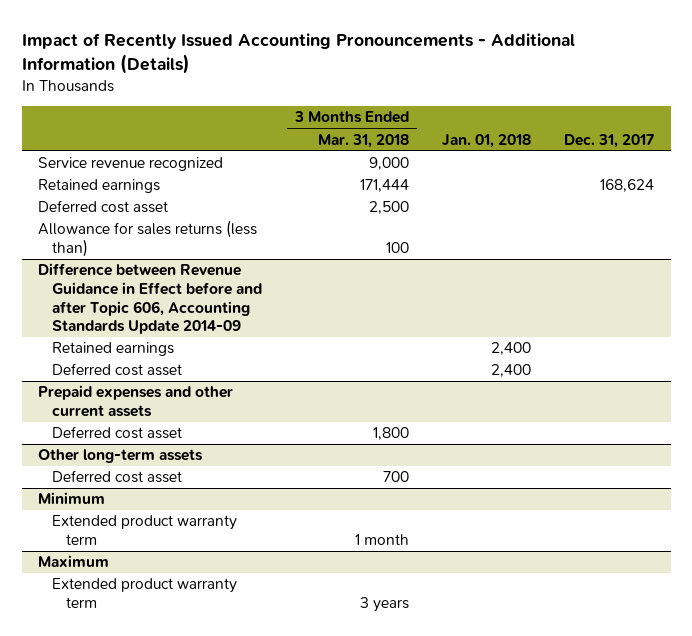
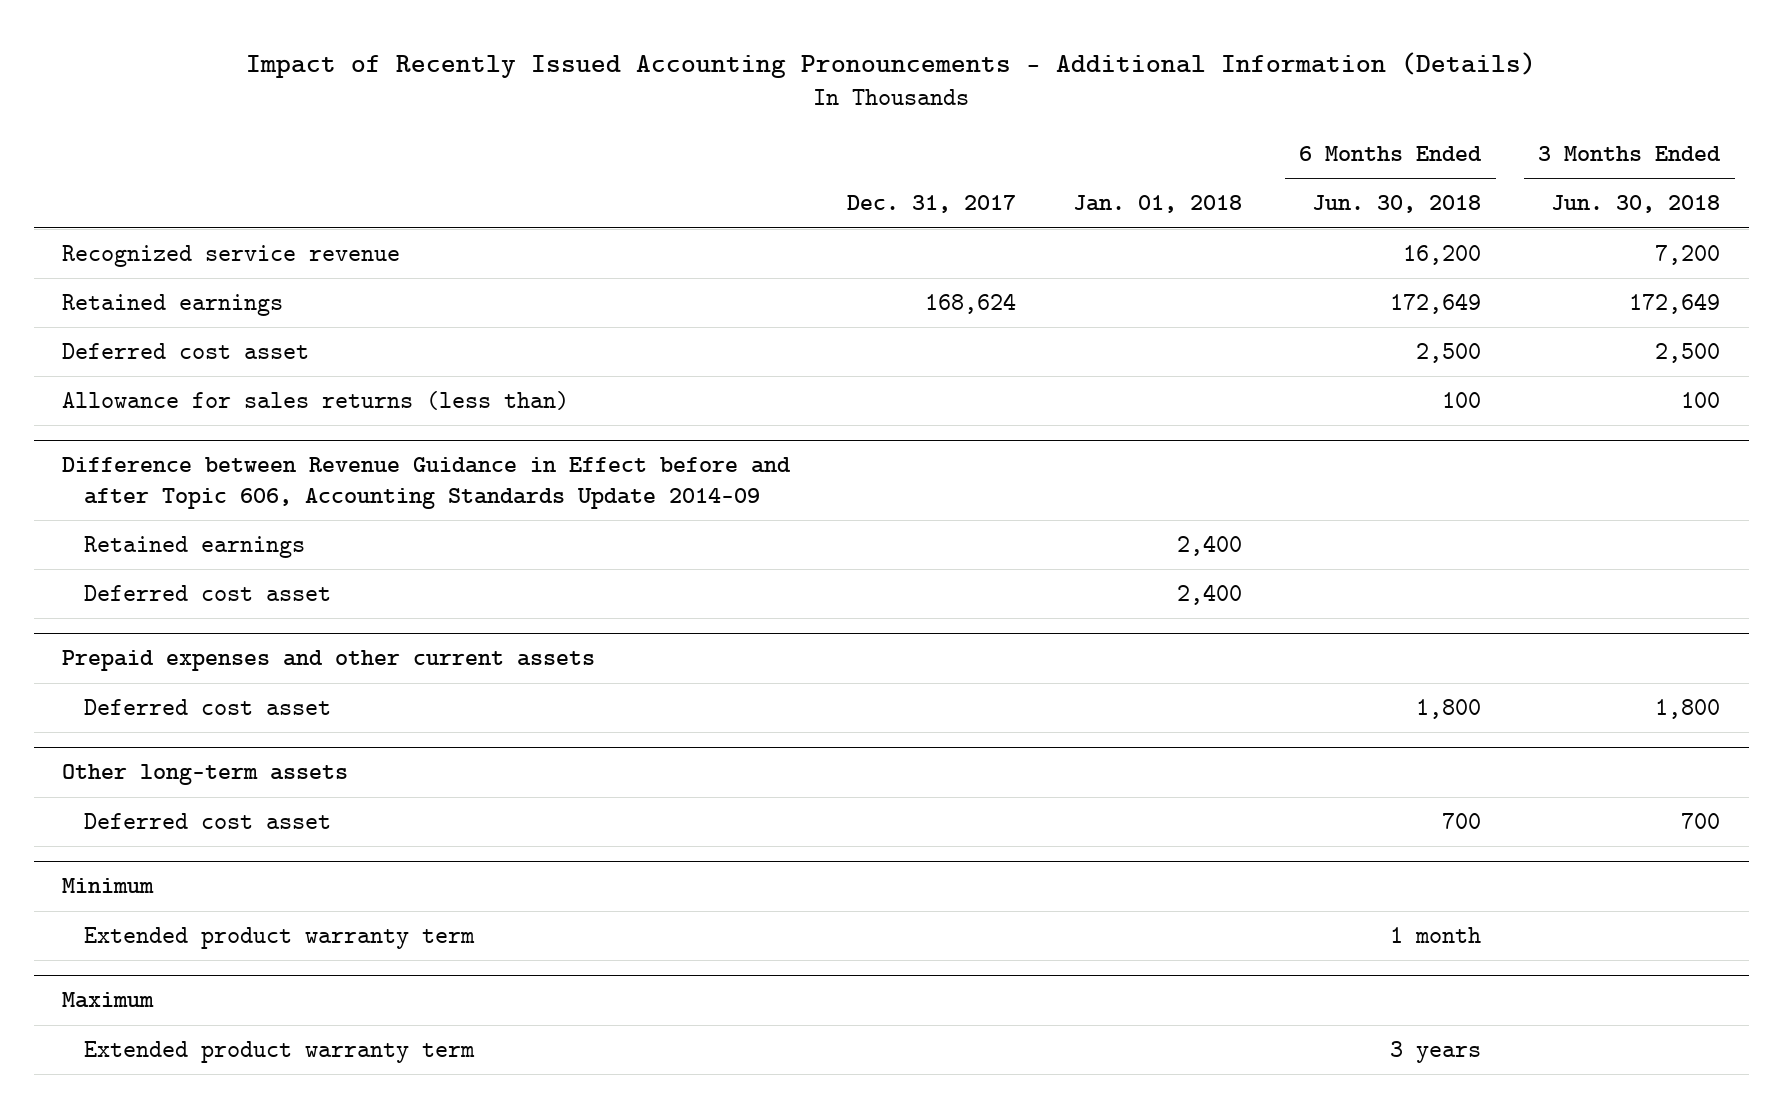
- | 3 Months Ended Mar. 31, 2018 | Jan. 01, 2018 | Dec. 31, 2017
+ | Dec. 31, 2017 | Jan. 01, 2018 | 6 Months Ended Jun. 30, 2018 | 3 Months Ended Jun. 30, 2018
- Service revenue recognized | 9,000 | |
+ Recognized service revenue | | | 16,200 | 7,200

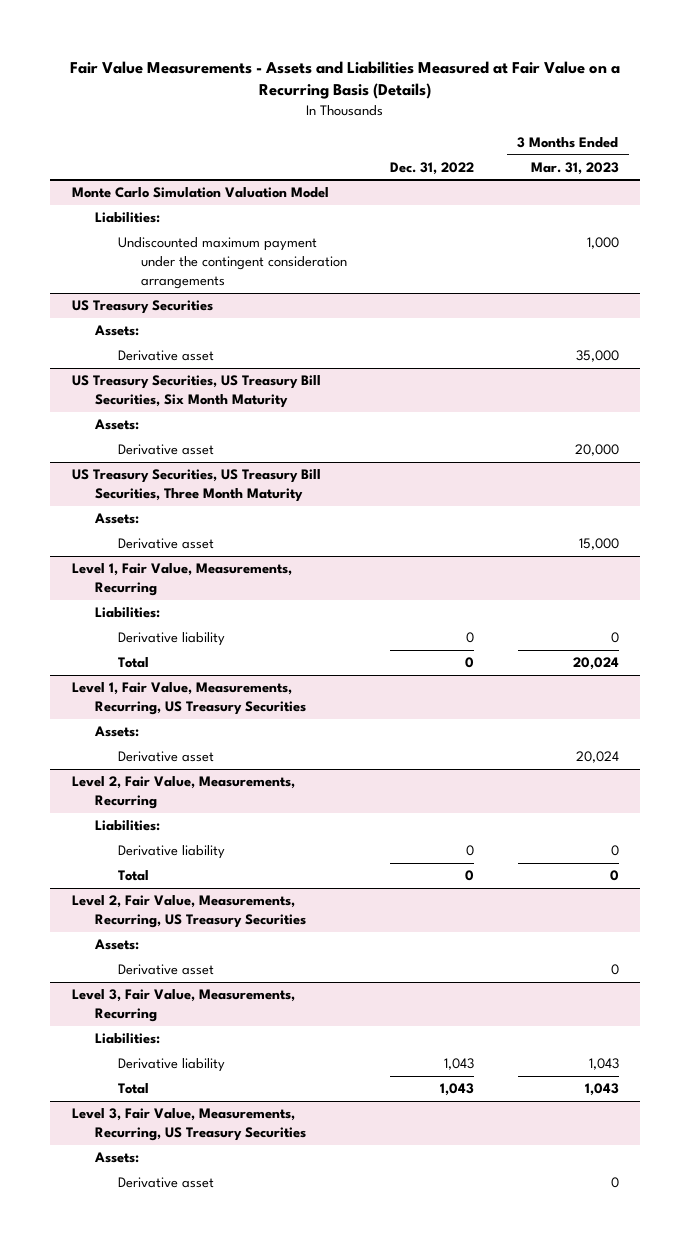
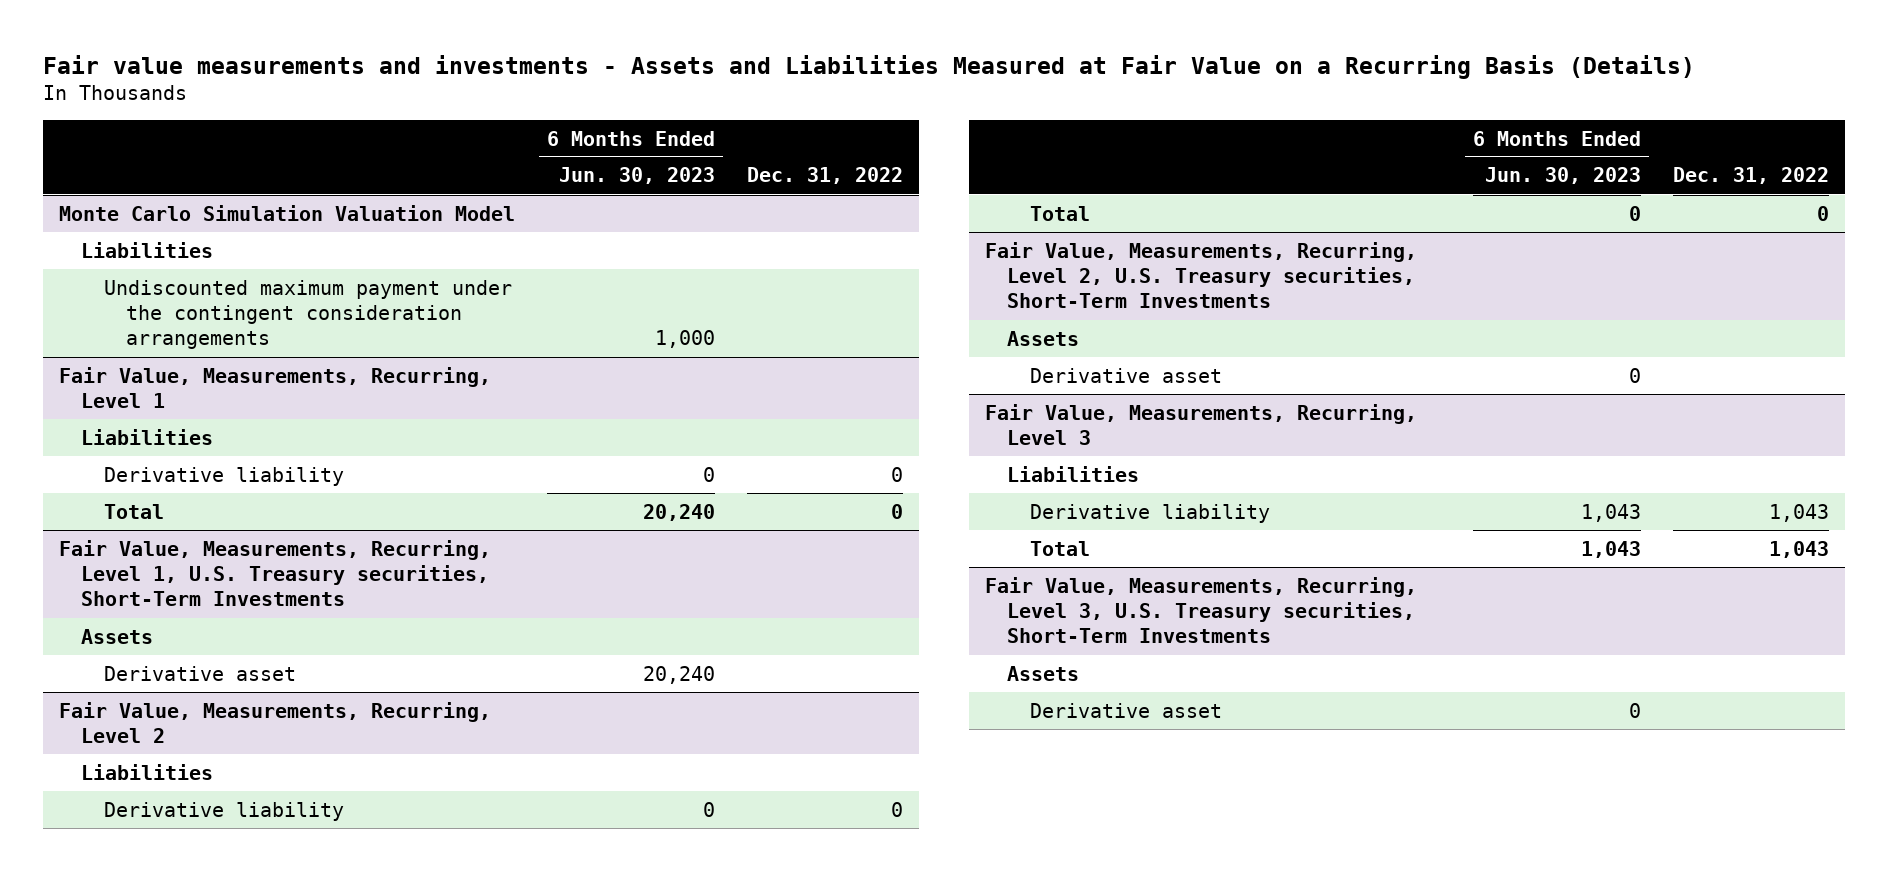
- Fair Value Measurements - Assets and Liabilities Measured at Fair Value on a Recurring Basis (Details)
+ Fair value measurements and investments - Assets and Liabilities Measured at Fair Value on a Recurring Basis (Details)
- | Dec. 31, 2022 | 3 Months Ended Mar. 31, 2023
+ | 6 Months Ended Jun. 30, 2023 | Dec. 31, 2022
@ Monte Carlo Simulation Valuation Model
- Liabilities:
+ Liabilities
- US Treasury Securities
- Assets:
- Derivative asset | | 35,000
- US Treasury Securities, US Treasury Bill Securities, Six Month Maturity
- Assets:
- Derivative asset | | 20,000
- US Treasury Securities, US Treasury Bill Securities, Three Month Maturity
- Assets:
- Derivative asset | | 15,000
- Level 1, Fair Value, Measurements, Recurring
- Liabilities:
+ Fair Value, Measurements, Recurring, Level 1
+ Liabilities
- Level 1, Fair Value, Measurements, Recurring, US Treasury Securities
- Assets:
+ Fair Value, Measurements, Recurring, Level 1, U.S. Treasury securities, Short-Term Investments
+ Assets
- Level 2, Fair Value, Measurements, Recurring
- Liabilities:
+ Fair Value, Measurements, Recurring, Level 2
+ Liabilities
- Level 2, Fair Value, Measurements, Recurring, US Treasury Securities
- Assets:
+ Fair Value, Measurements, Recurring, Level 2, U.S. Treasury securities, Short-Term Investments
+ Assets
- Level 3, Fair Value, Measurements, Recurring
- Liabilities:
+ Fair Value, Measurements, Recurring, Level 3
+ Liabilities
- Level 3, Fair Value, Measurements, Recurring, US Treasury Securities
- Assets:
+ Fair Value, Measurements, Recurring, Level 3, U.S. Treasury securities, Short-Term Investments
+ Assets

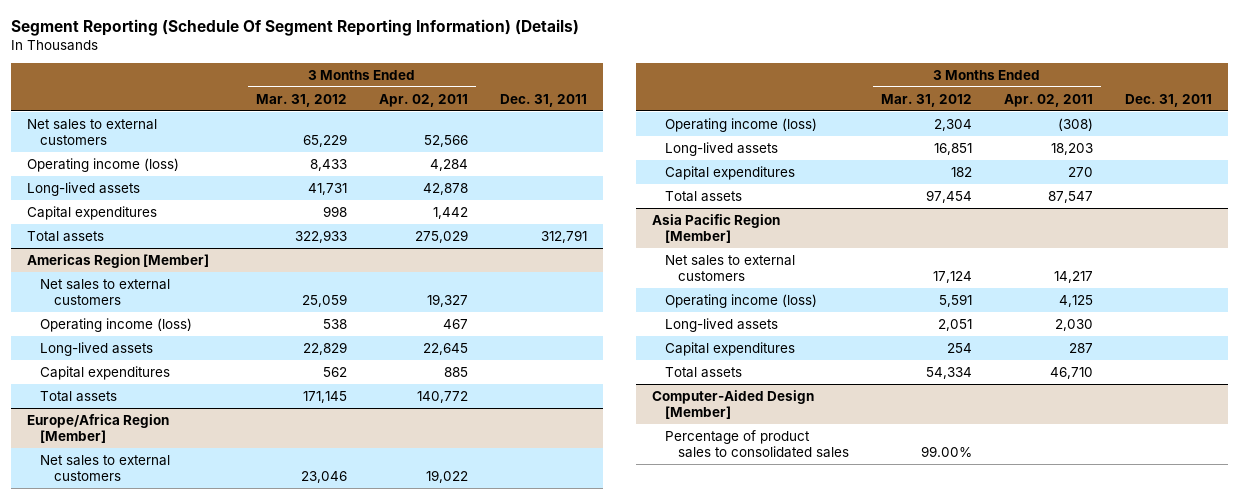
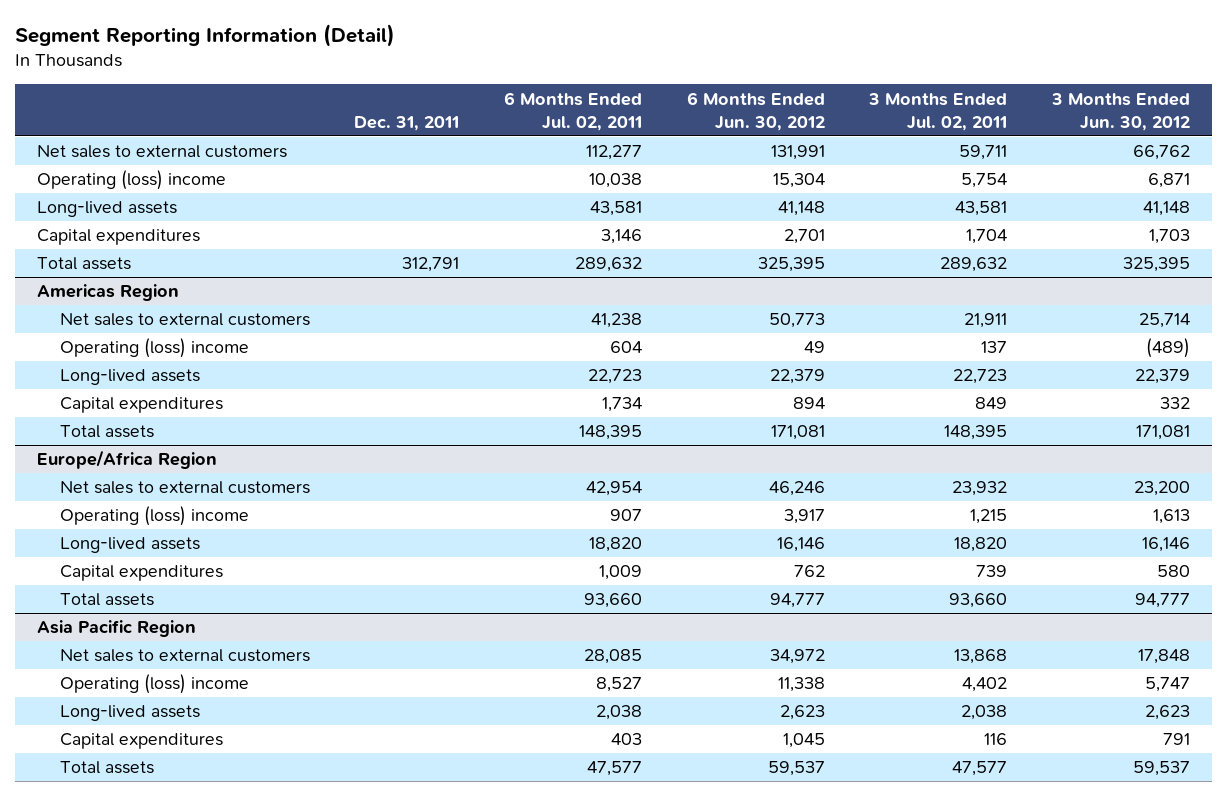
- Segment Reporting (Schedule Of Segment Reporting Information) (Details)
+ Segment Reporting Information (Detail)
- | 3 Months Ended Mar. 31, 2012 | 3 Months Ended Apr. 02, 2011 | Dec. 31, 2011
+ | Dec. 31, 2011 | 6 Months Ended Jul. 02, 2011 | 6 Months Ended Jun. 30, 2012 | 3 Months Ended Jul. 02, 2011 | 3 Months Ended Jun. 30, 2012
- Operating income (loss) | 8,433 | 4,284 |
+ Operating (loss) income | | 10,038 | 15,304 | 5,754 | 6,871
- Americas Region [Member]
+ Americas Region
- Operating income (loss) | 538 | 467 |
+ Operating (loss) income | | 604 | 49 | 137 | (489)
- Europe/Africa Region [Member]
+ Europe/Africa Region
- Operating income (loss) | 2,304 | (308) |
+ Operating (loss) income | | 907 | 3,917 | 1,215 | 1,613
- Asia Pacific Region [Member]
+ Asia Pacific Region
- Operating income (loss) | 5,591 | 4,125 |
+ Operating (loss) income | | 8,527 | 11,338 | 4,402 | 5,747
- Computer-Aided Design [Member]
- Percentage of product sales to consolidated sales | 99.00% | |

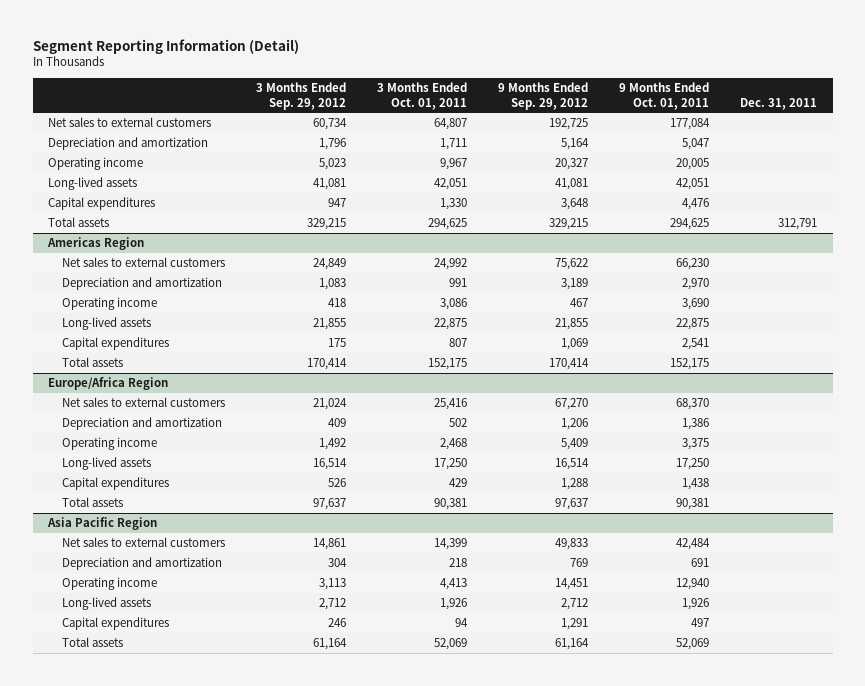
- | Dec. 31, 2011 | 6 Months Ended Jul. 02, 2011 | 6 Months Ended Jun. 30, 2012 | 3 Months Ended Jul. 02, 2011 | 3 Months Ended Jun. 30, 2012
+ | 3 Months Ended Sep. 29, 2012 | 3 Months Ended Oct. 01, 2011 | 9 Months Ended Sep. 29, 2012 | 9 Months Ended Oct. 01, 2011 | Dec. 31, 2011
- Operating (loss) income | | 10,038 | 15,304 | 5,754 | 6,871
+ Depreciation and amortization | 1,796 | 1,711 | 5,164 | 5,047 |
+ Operating income | 5,023 | 9,967 | 20,327 | 20,005 |
@ Americas Region
- Operating (loss) income | | 604 | 49 | 137 | (489)
+ Depreciation and amortization | 1,083 | 991 | 3,189 | 2,970 |
+ Operating income | 418 | 3,086 | 467 | 3,690 |
@ Europe/Africa Region
- Operating (loss) income | | 907 | 3,917 | 1,215 | 1,613
+ Depreciation and amortization | 409 | 502 | 1,206 | 1,386 |
+ Operating income | 1,492 | 2,468 | 5,409 | 3,375 |
@ Asia Pacific Region
- Operating (loss) income | | 8,527 | 11,338 | 4,402 | 5,747
+ Depreciation and amortization | 304 | 218 | 769 | 691 |
+ Operating income | 3,113 | 4,413 | 14,451 | 12,940 |

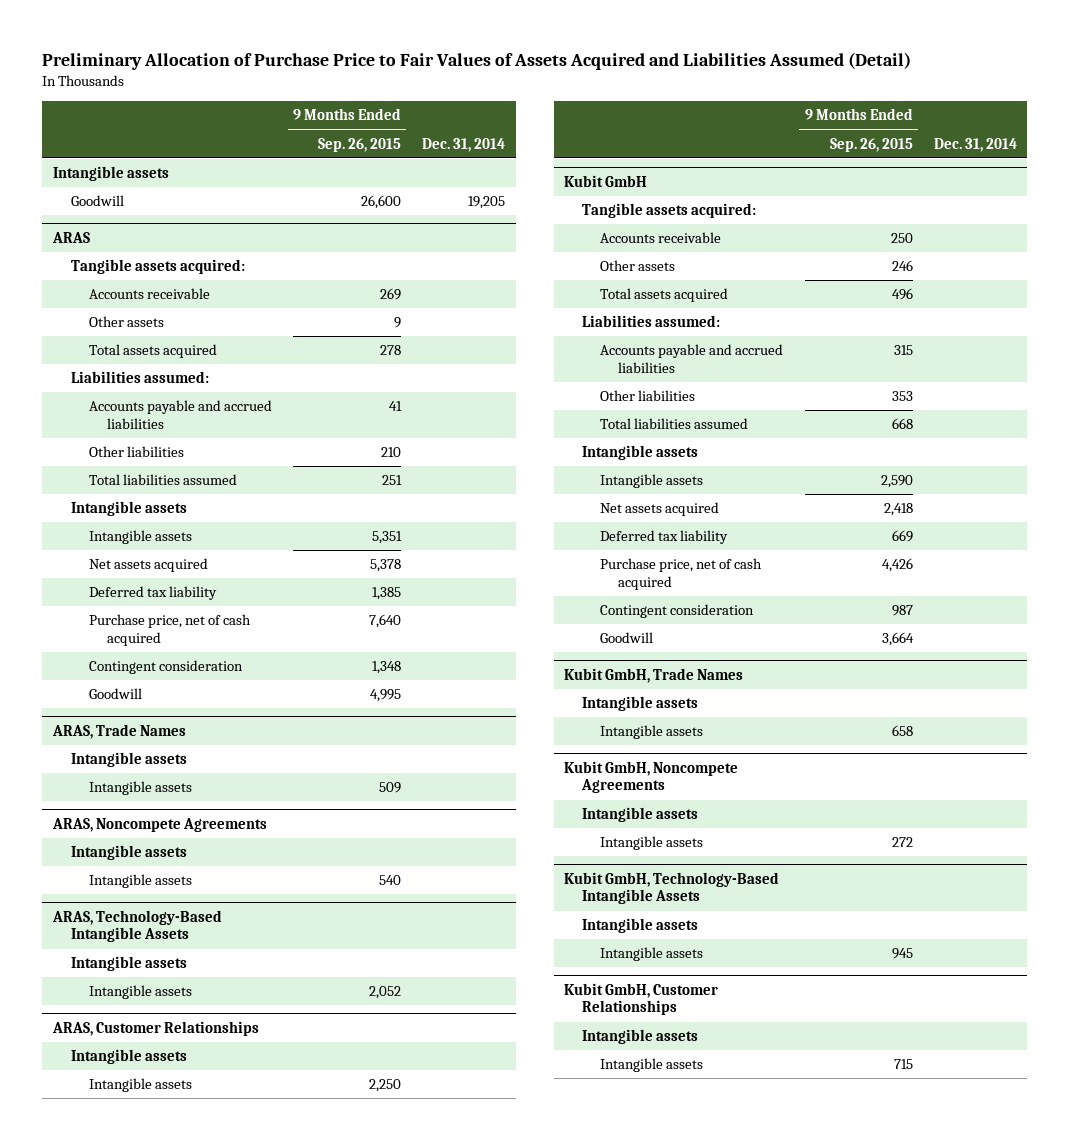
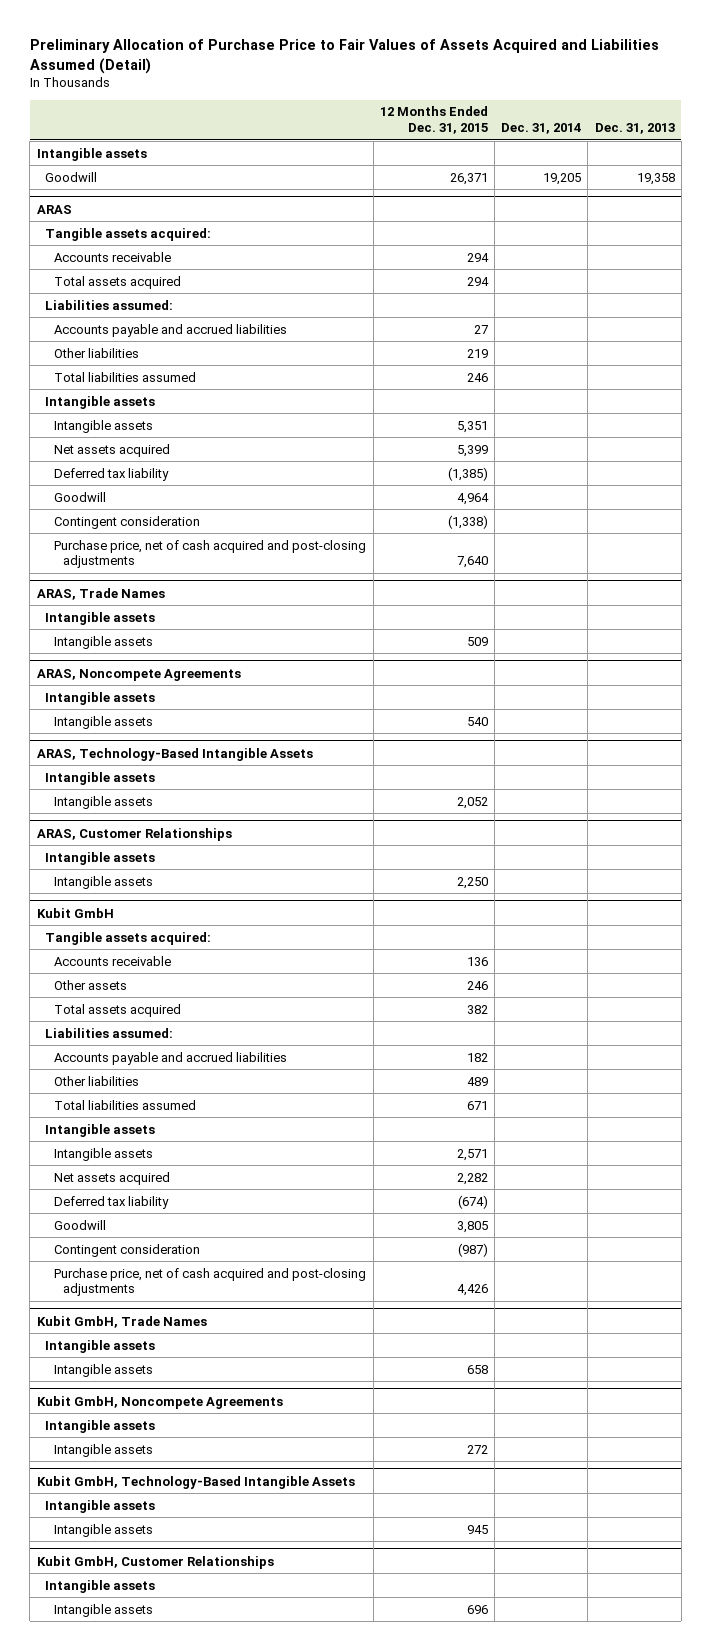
- | 9 Months Ended Sep. 26, 2015 | Dec. 31, 2014
+ | 12 Months Ended Dec. 31, 2015 | Dec. 31, 2014 | Dec. 31, 2013
@ ARAS
- Other assets | 9 |
- Purchase price, net of cash acquired | 7,640 |
moved down: Contingent consideration | (1,338) | |
+ Purchase price, net of cash acquired and post-closing adjustments | 7,640 | |
@ Kubit GmbH
- Purchase price, net of cash acquired | 4,426 |
moved down: Contingent consideration | (987) | |
+ Purchase price, net of cash acquired and post-closing adjustments | 4,426 | |

